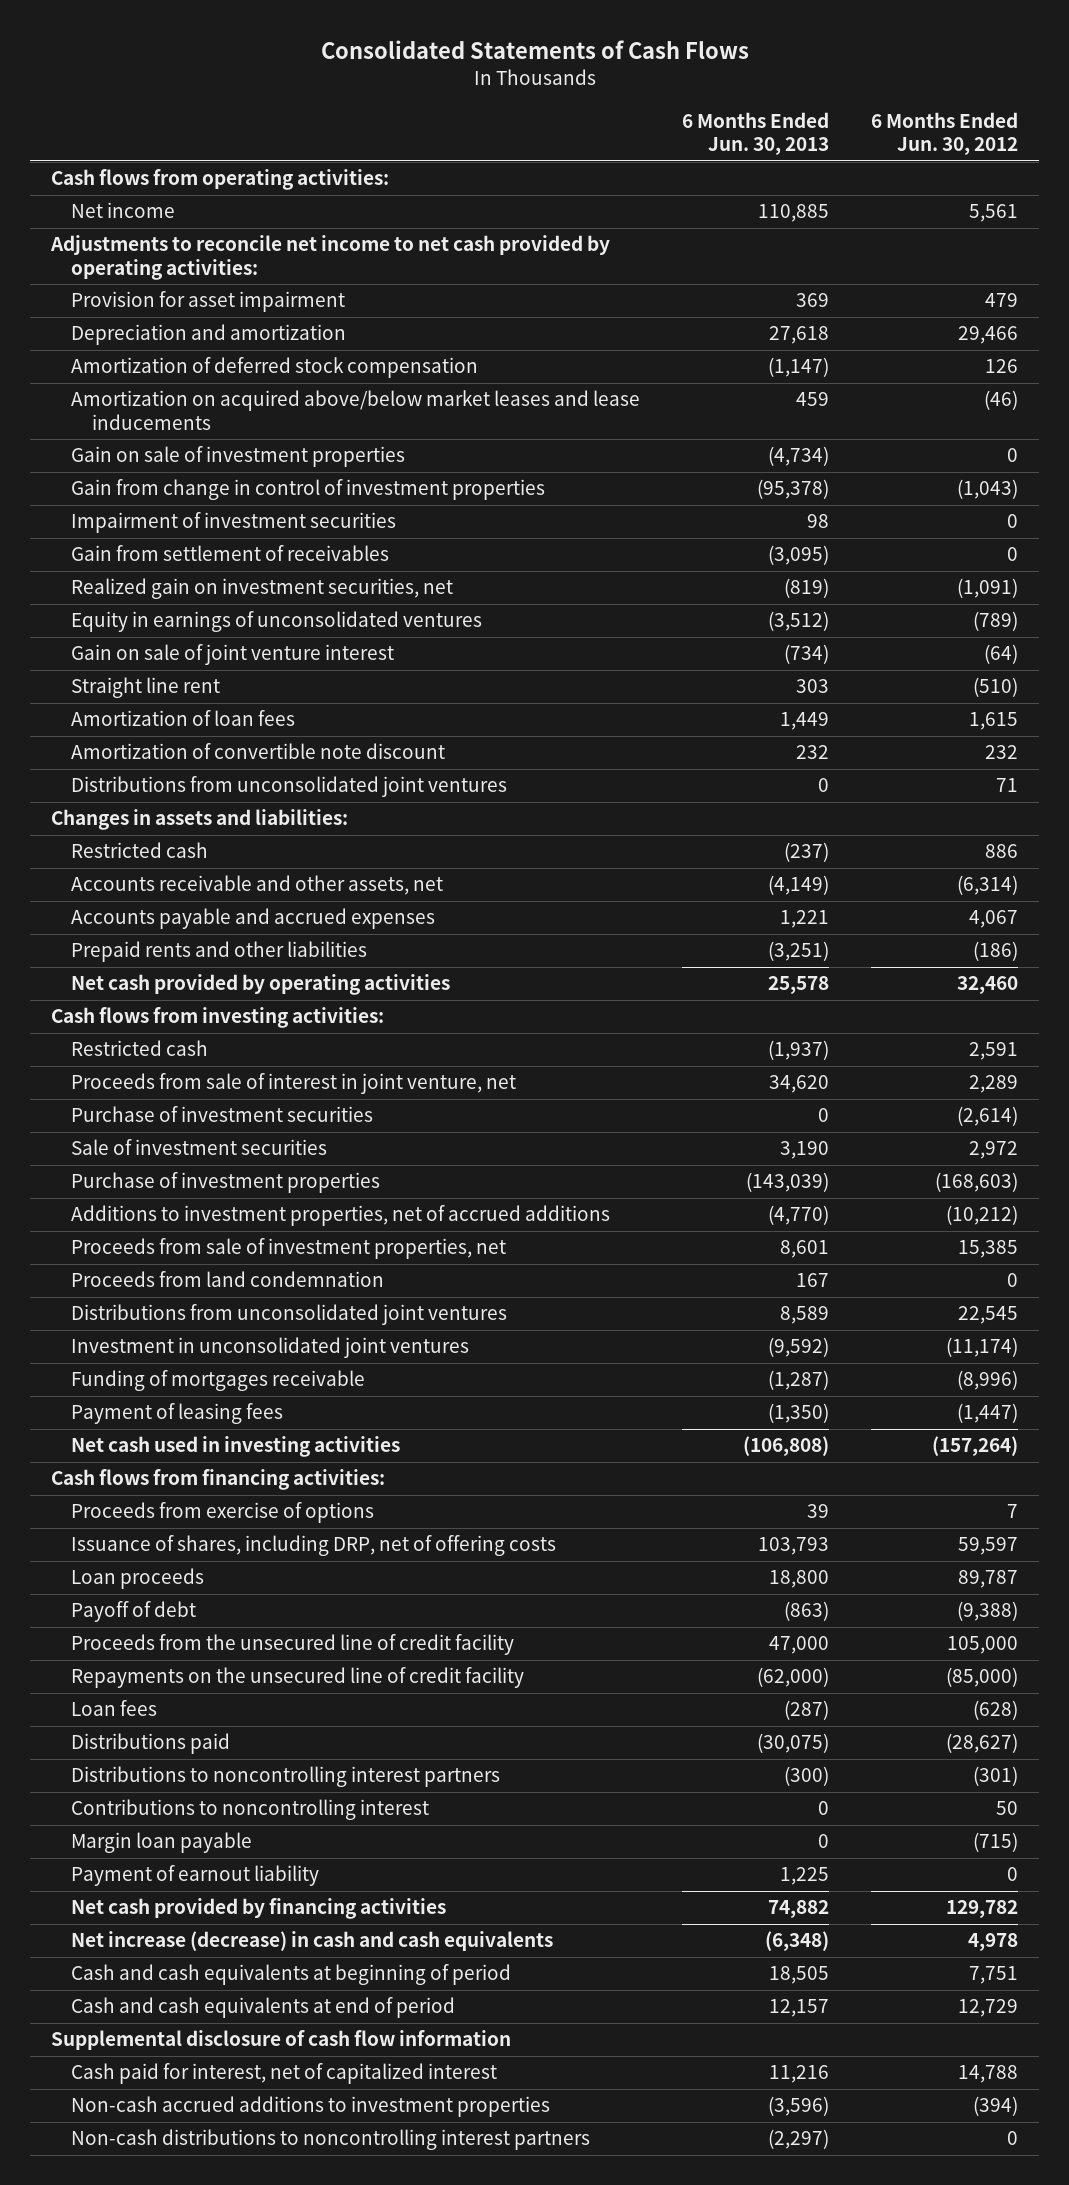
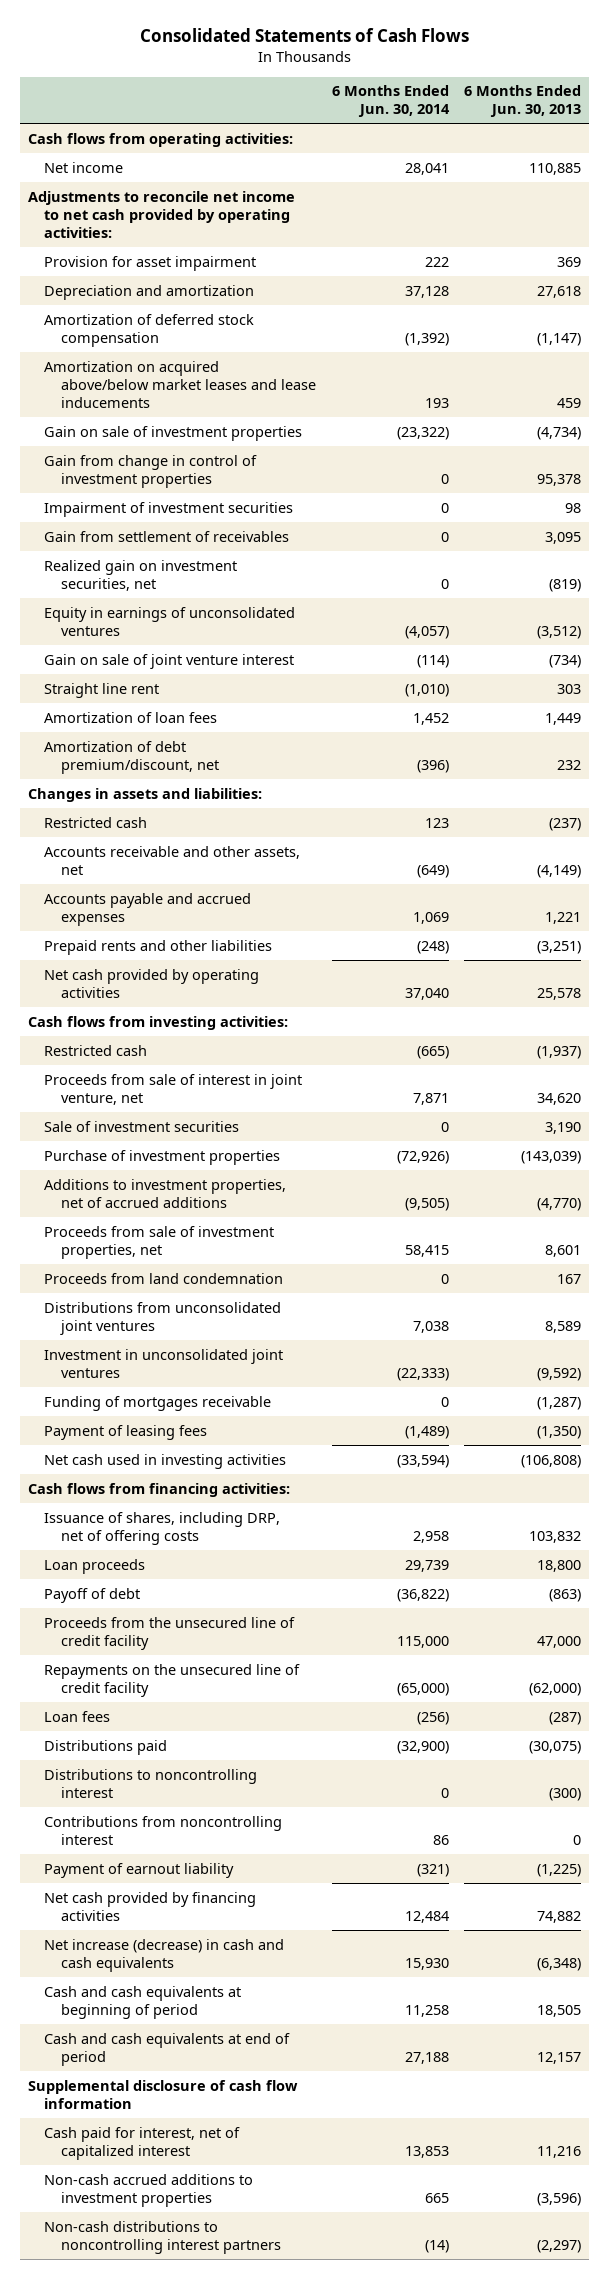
- | 6 Months Ended Jun. 30, 2013 | 6 Months Ended Jun. 30, 2012
+ | 6 Months Ended Jun. 30, 2014 | 6 Months Ended Jun. 30, 2013
- Gain from change in control of investment properties | (95,378) | (1,043)
+ Gain from change in control of investment properties | 0 | 95,378
- Gain from settlement of receivables | (3,095) | 0
+ Gain from settlement of receivables | 0 | 3,095
- Amortization of convertible note discount | 232 | 232
- Distributions from unconsolidated joint ventures | 0 | 71
+ Amortization of debt premium/discount, net | (396) | 232
- Purchase of investment securities | 0 | (2,614)
- Proceeds from exercise of options | 39 | 7
- Issuance of shares, including DRP, net of offering costs | 103,793 | 59,597
+ Issuance of shares, including DRP, net of offering costs | 2,958 | 103,832
- Distributions to noncontrolling interest partners | (300) | (301)
- Contributions to noncontrolling interest | 0 | 50
- Margin loan payable | 0 | (715)
- Payment of earnout liability | 1,225 | 0
+ Distributions to noncontrolling interest | 0 | (300)
+ Contributions from noncontrolling interest | 86 | 0
+ Payment of earnout liability | (321) | (1,225)

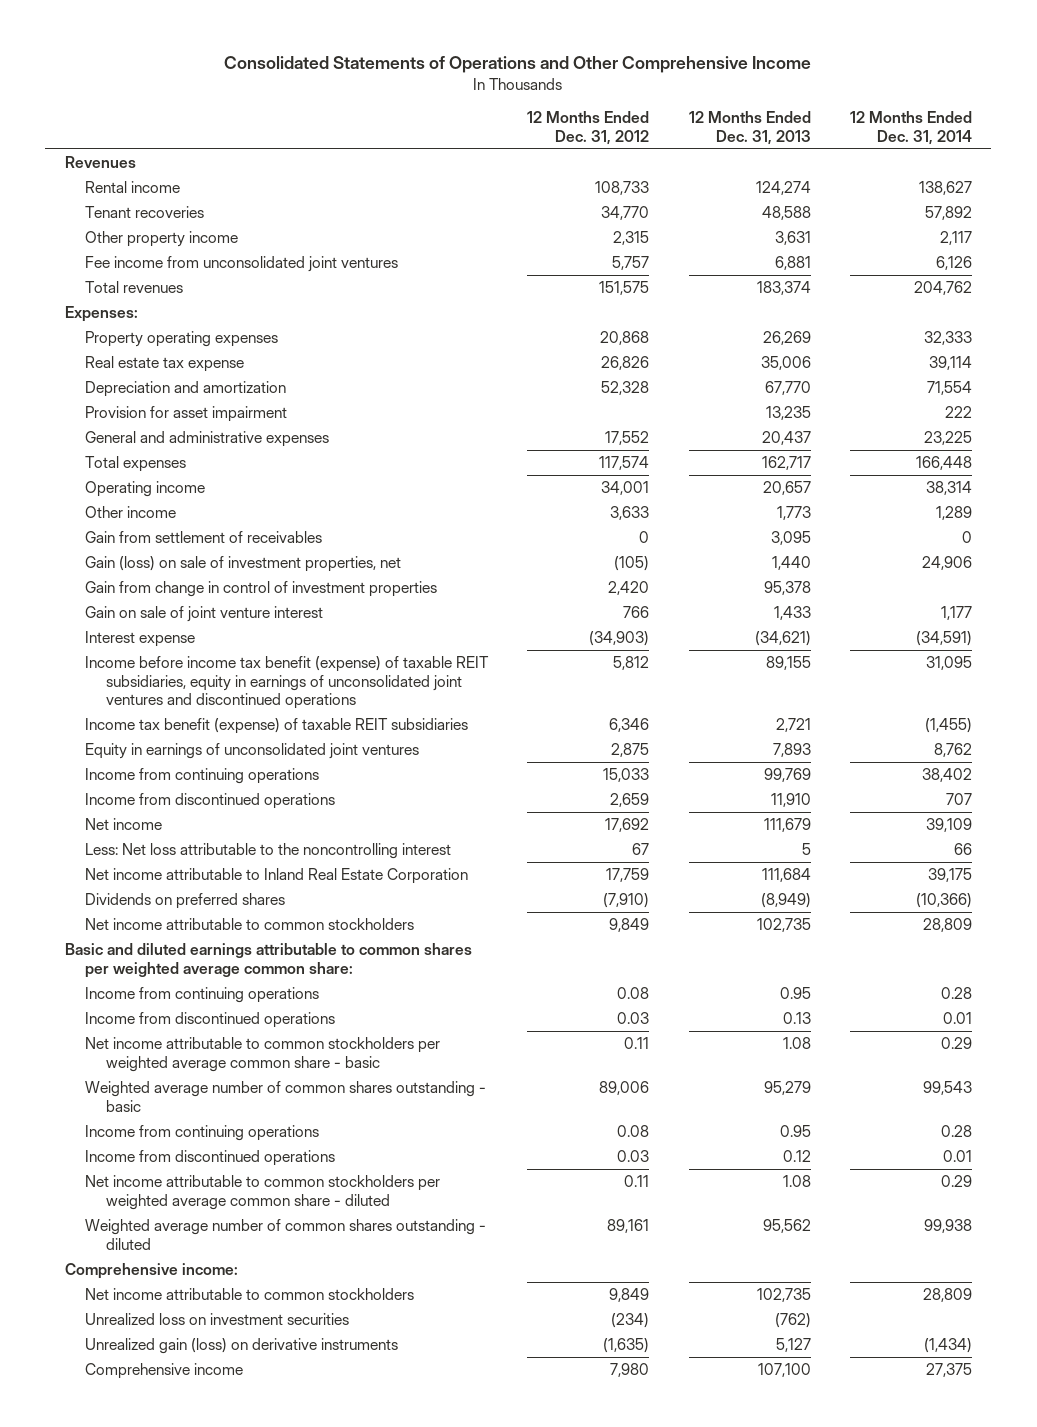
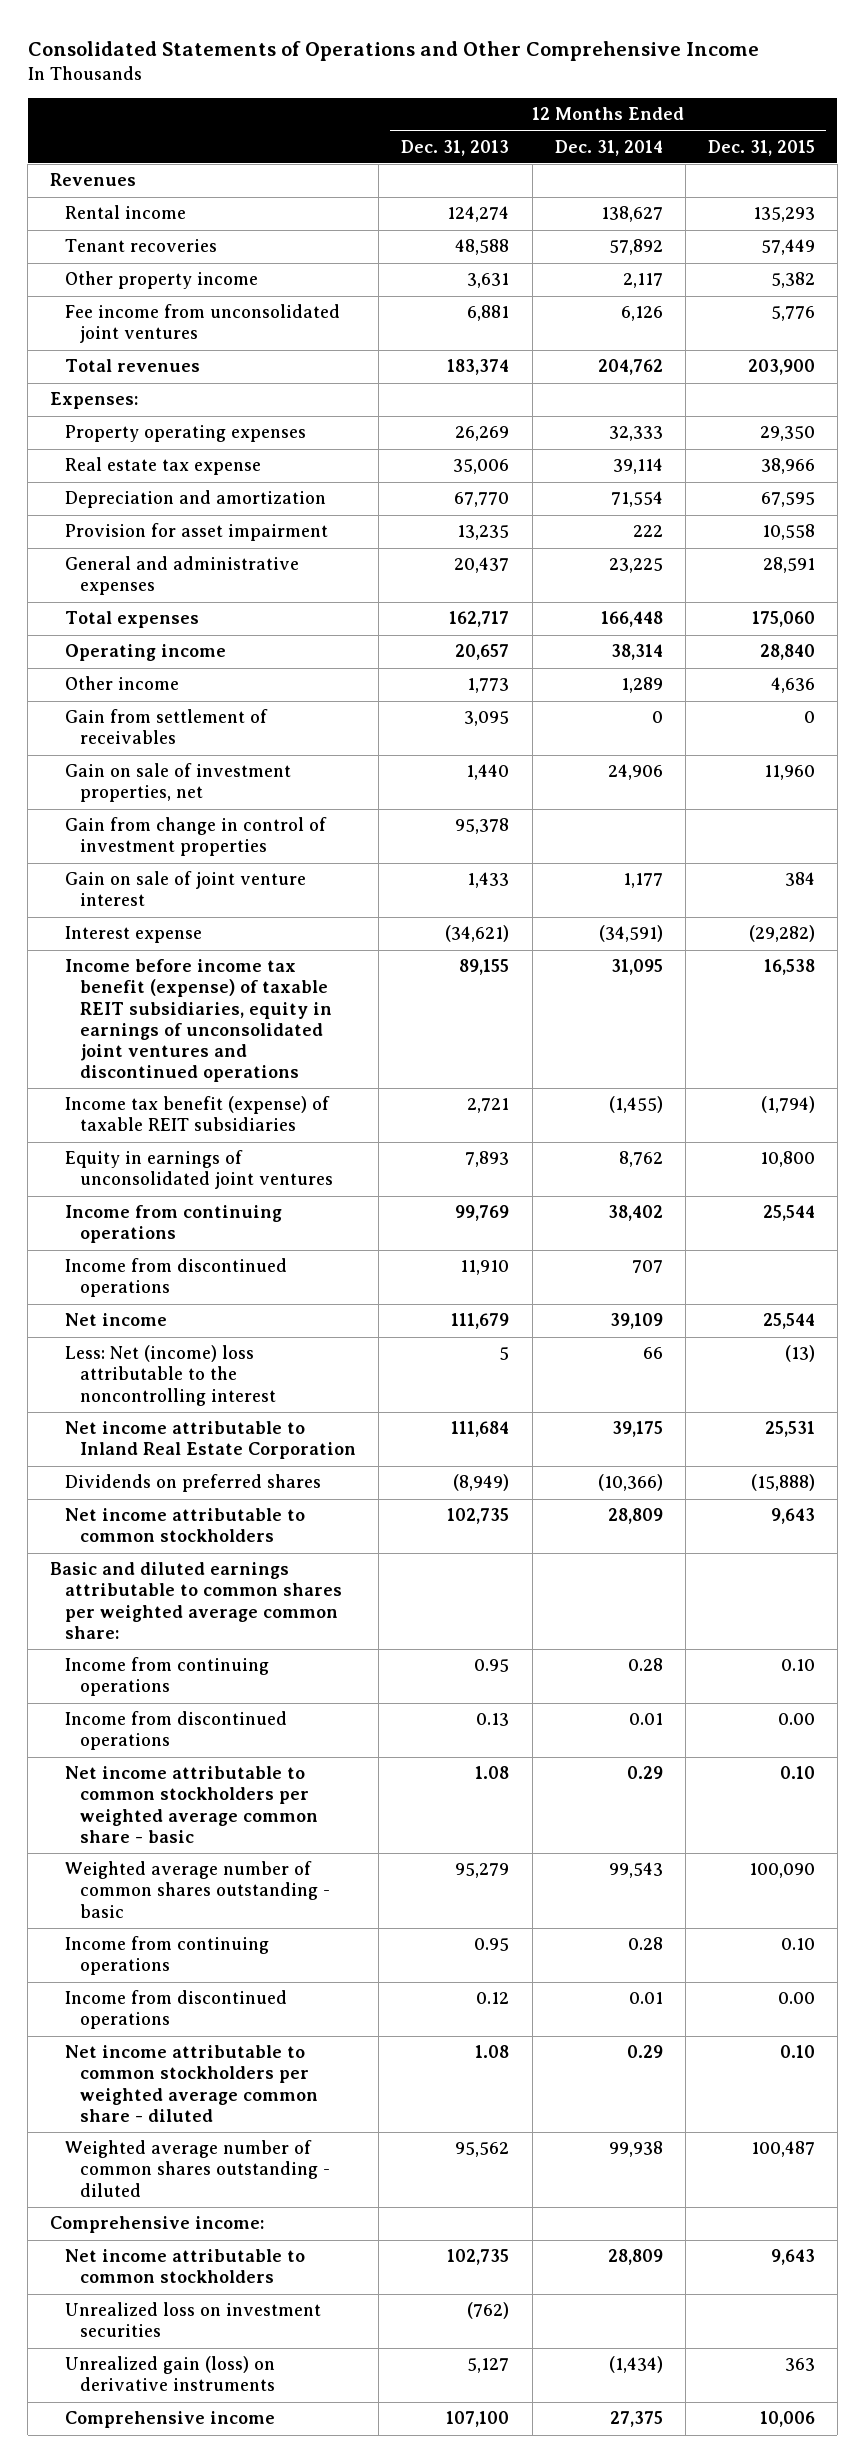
- | 12 Months Ended Dec. 31, 2012 | 12 Months Ended Dec. 31, 2013 | 12 Months Ended Dec. 31, 2014
+ | 12 Months Ended Dec. 31, 2013 | 12 Months Ended Dec. 31, 2014 | 12 Months Ended Dec. 31, 2015
- Gain (loss) on sale of investment properties, net | (105) | 1,440 | 24,906
+ Gain on sale of investment properties, net | 1,440 | 24,906 | 11,960
- Less: Net loss attributable to the noncontrolling interest | 67 | 5 | 66
+ Less: Net (income) loss attributable to the noncontrolling interest | 5 | 66 | (13)

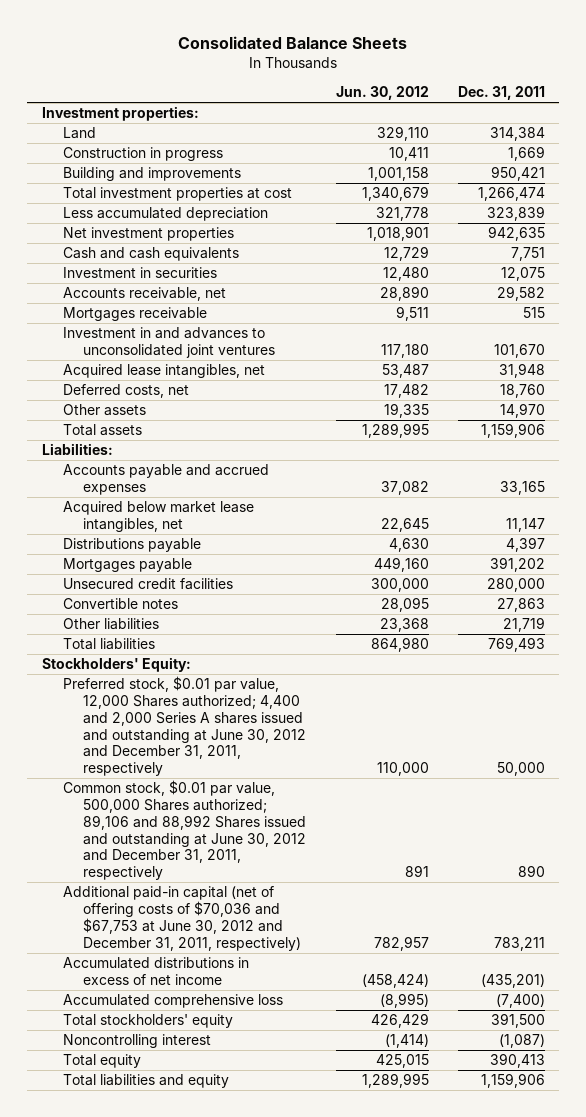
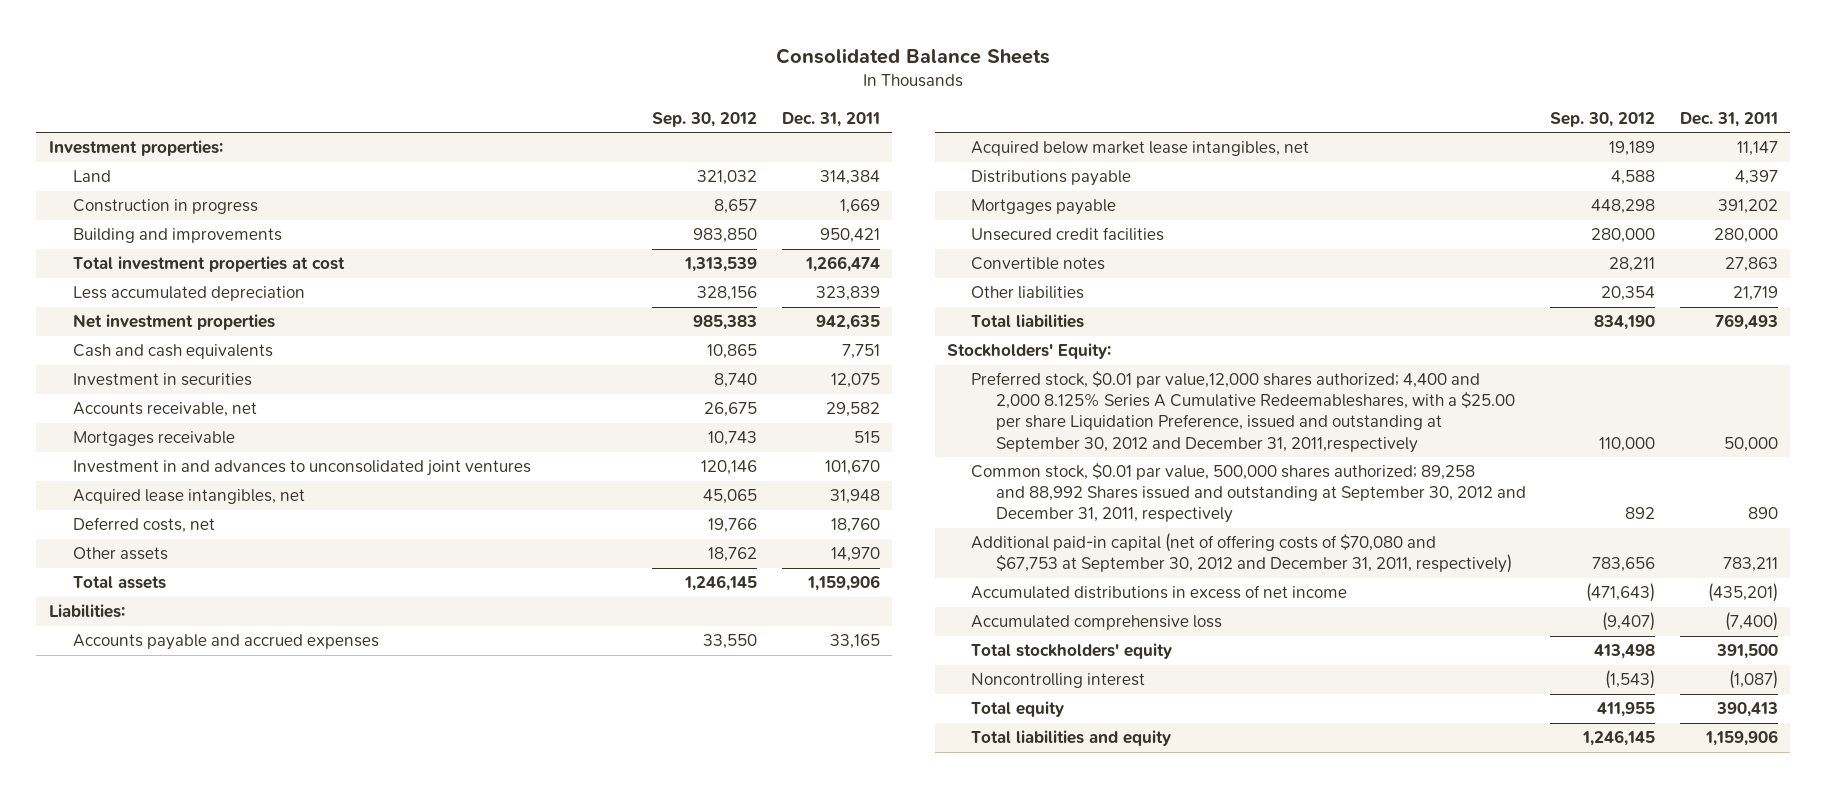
- | Jun. 30, 2012 | Dec. 31, 2011
+ | Sep. 30, 2012 | Dec. 31, 2011
- Preferred stock, $0.01 par value, 12,000 Shares authorized; 4,400 and 2,000 Series A shares issued and outstanding at June 30, 2012 and December 31, 2011, respectively | 110,000 | 50,000
- Common stock, $0.01 par value, 500,000 Shares authorized; 89,106 and 88,992 Shares issued and outstanding at June 30, 2012 and December 31, 2011, respectively | 891 | 890
- Additional paid-in capital (net of offering costs of $70,036 and $67,753 at June 30, 2012 and December 31, 2011, respectively) | 782,957 | 783,211
+ Preferred stock, $0.01 par value,12,000 shares authorized; 4,400 and 2,000 8.125% Series A Cumulative Redeemableshares, with a $25.00 per share Liquidation Preference, issued and outstanding at September 30, 2012 and December 31, 2011,respectively | 110,000 | 50,000
+ Common stock, $0.01 par value, 500,000 shares authorized; 89,258 and 88,992 Shares issued and outstanding at September 30, 2012 and December 31, 2011, respectively | 892 | 890
+ Additional paid-in capital (net of offering costs of $70,080 and $67,753 at September 30, 2012 and December 31, 2011, respectively) | 783,656 | 783,211

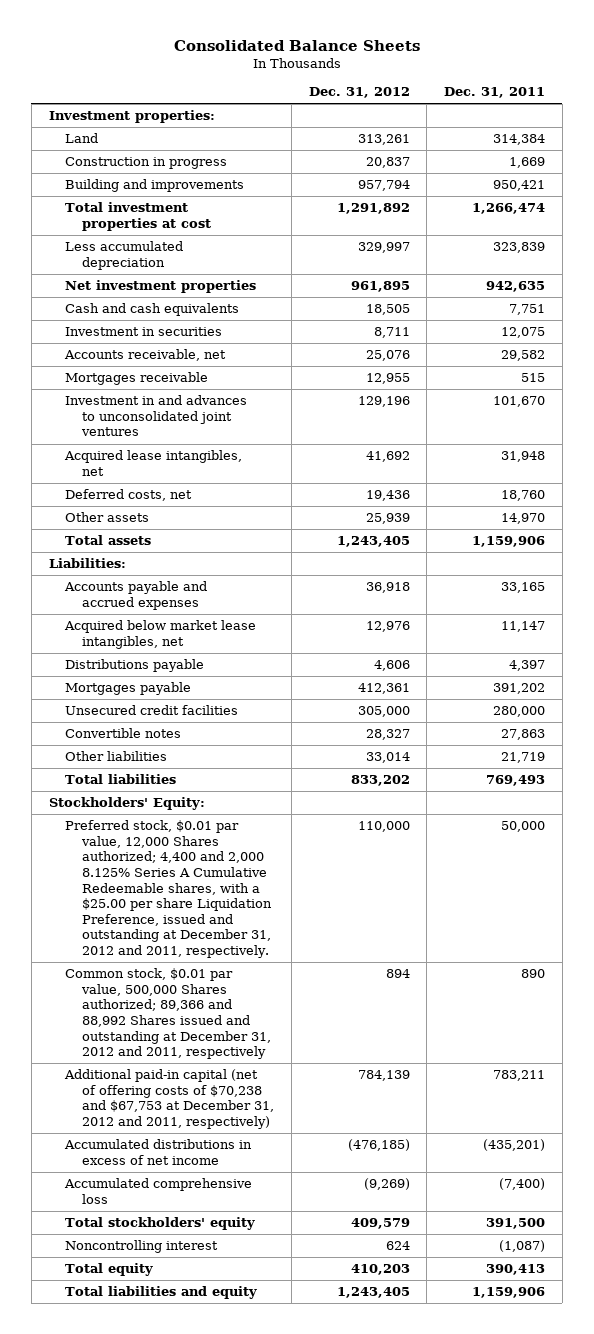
- | Sep. 30, 2012 | Dec. 31, 2011
+ | Dec. 31, 2012 | Dec. 31, 2011
- Preferred stock, $0.01 par value,12,000 shares authorized; 4,400 and 2,000 8.125% Series A Cumulative Redeemableshares, with a $25.00 per share Liquidation Preference, issued and outstanding at September 30, 2012 and December 31, 2011,respectively | 110,000 | 50,000
- Common stock, $0.01 par value, 500,000 shares authorized; 89,258 and 88,992 Shares issued and outstanding at September 30, 2012 and December 31, 2011, respectively | 892 | 890
- Additional paid-in capital (net of offering costs of $70,080 and $67,753 at September 30, 2012 and December 31, 2011, respectively) | 783,656 | 783,211
+ Preferred stock, $0.01 par value, 12,000 Shares authorized; 4,400 and 2,000 8.125% Series A Cumulative Redeemable shares, with a $25.00 per share Liquidation Preference, issued and outstanding at December 31, 2012 and 2011, respectively. | 110,000 | 50,000
+ Common stock, $0.01 par value, 500,000 Shares authorized; 89,366 and 88,992 Shares issued and outstanding at December 31, 2012 and 2011, respectively | 894 | 890
+ Additional paid-in capital (net of offering costs of $70,238 and $67,753 at December 31, 2012 and 2011, respectively) | 784,139 | 783,211

